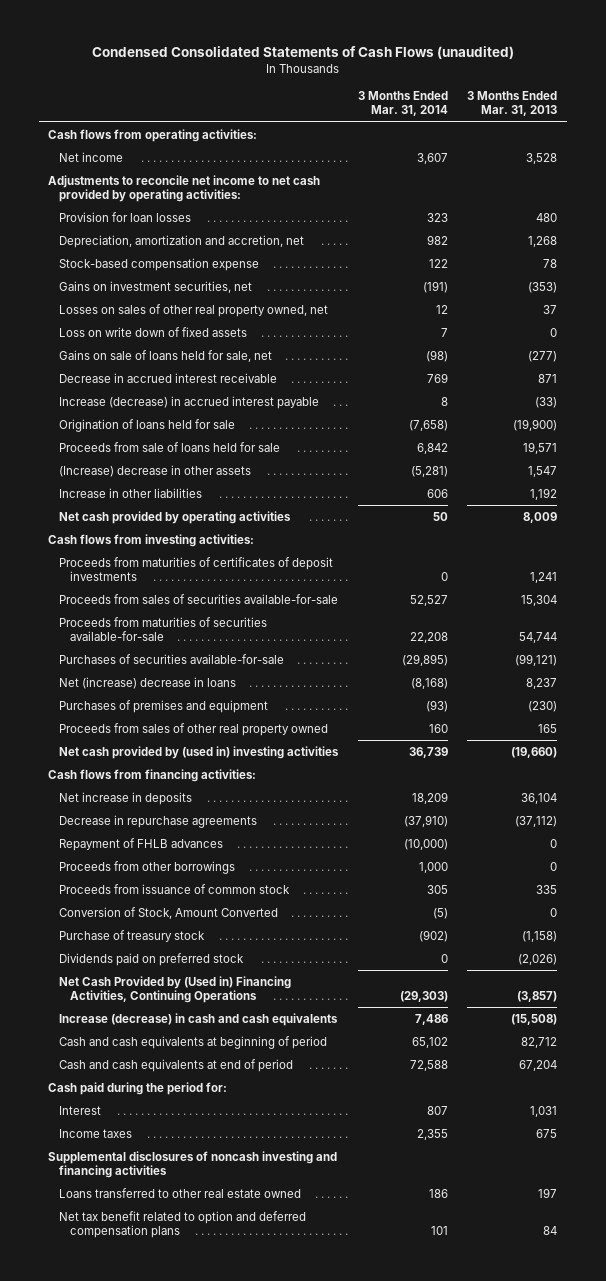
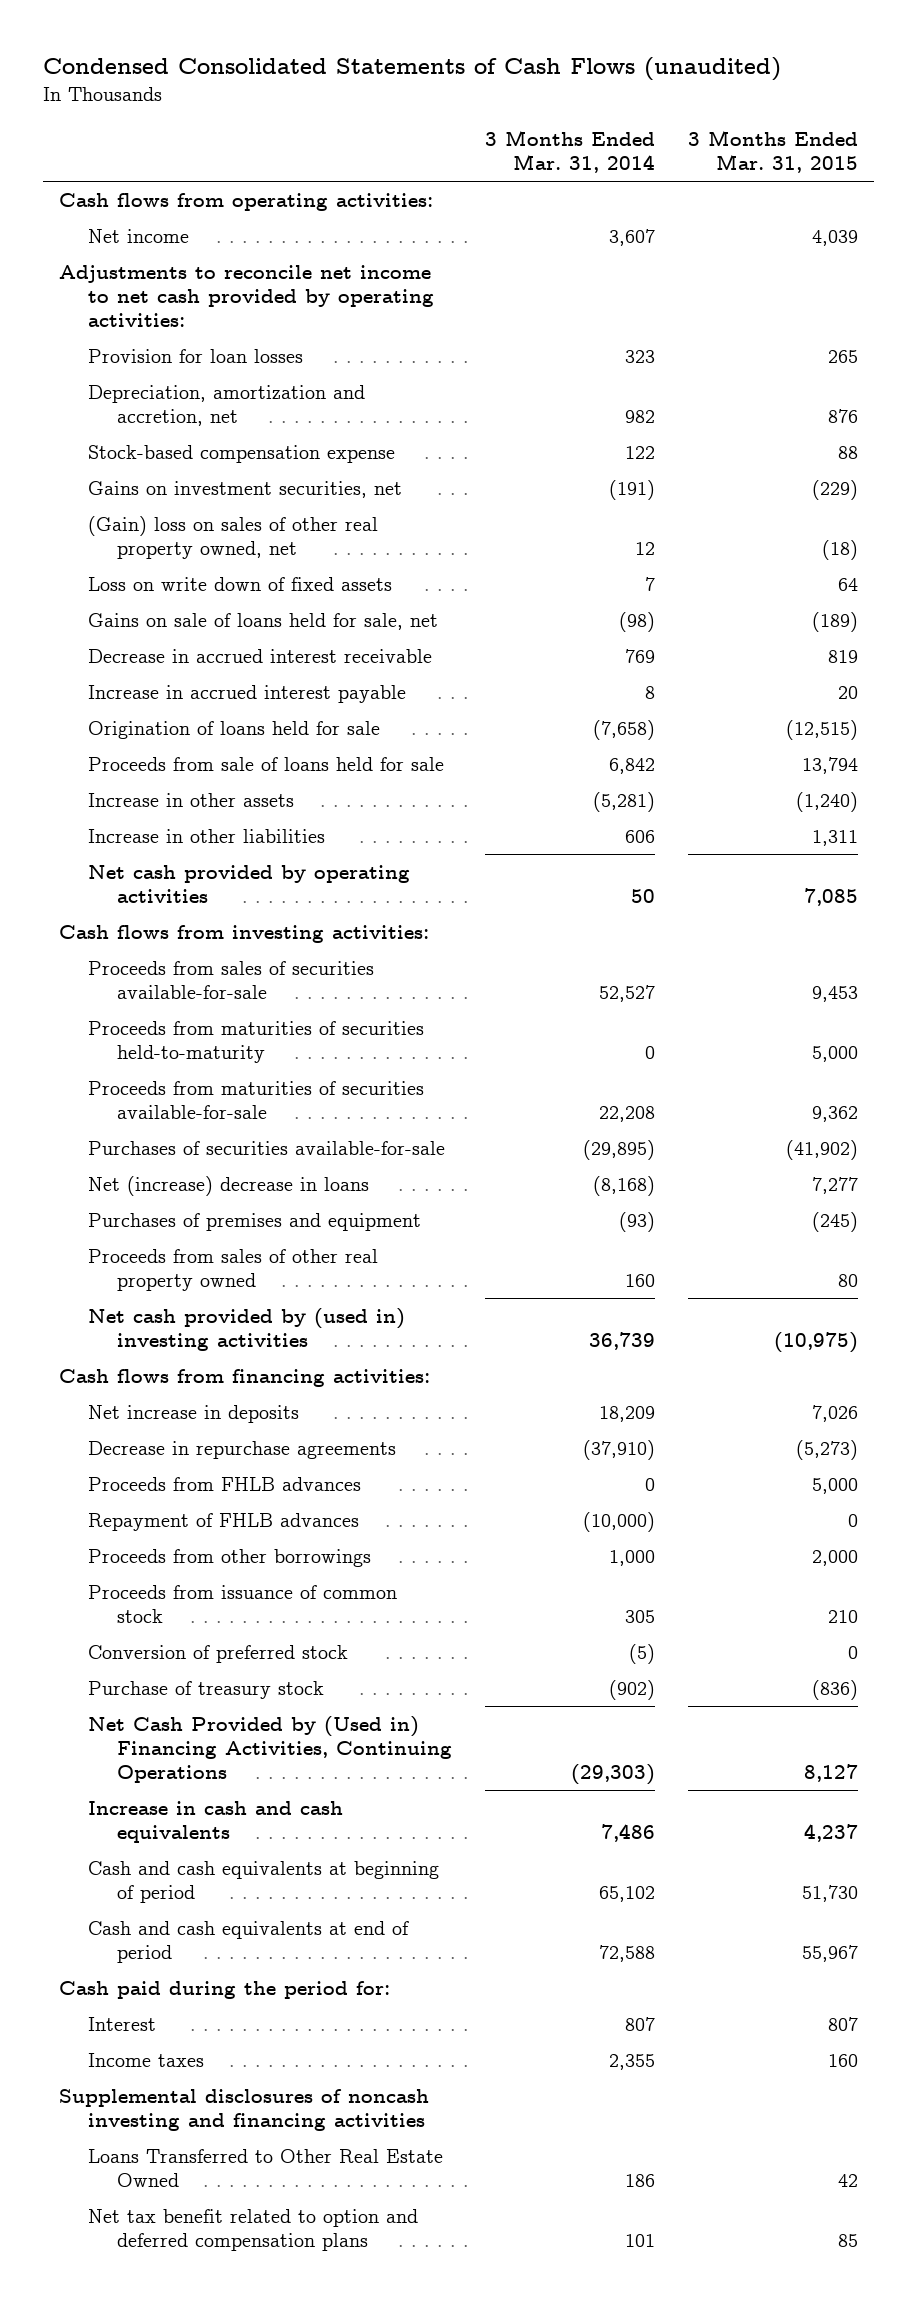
- | 3 Months Ended Mar. 31, 2014 | 3 Months Ended Mar. 31, 2013
+ | 3 Months Ended Mar. 31, 2014 | 3 Months Ended Mar. 31, 2015
- Losses on sales of other real property owned, net | 12 | 37
+ (Gain) loss on sales of other real property owned, net | 12 | (18)
- Increase (decrease) in accrued interest payable | 8 | (33)
+ Increase in accrued interest payable | 8 | 20
- (Increase) decrease in other assets | (5,281) | 1,547
+ Increase in other assets | (5,281) | (1,240)
- Proceeds from maturities of certificates of deposit investments | 0 | 1,241
+ Proceeds from maturities of securities held-to-maturity | 0 | 5,000
+ Proceeds from FHLB advances | 0 | 5,000
- Conversion of Stock, Amount Converted | (5) | 0
+ Conversion of preferred stock | (5) | 0
- Dividends paid on preferred stock | 0 | (2,026)
- Increase (decrease) in cash and cash equivalents | 7,486 | (15,508)
+ Increase in cash and cash equivalents | 7,486 | 4,237
- Loans transferred to other real estate owned | 186 | 197
+ Loans Transferred to Other Real Estate Owned | 186 | 42

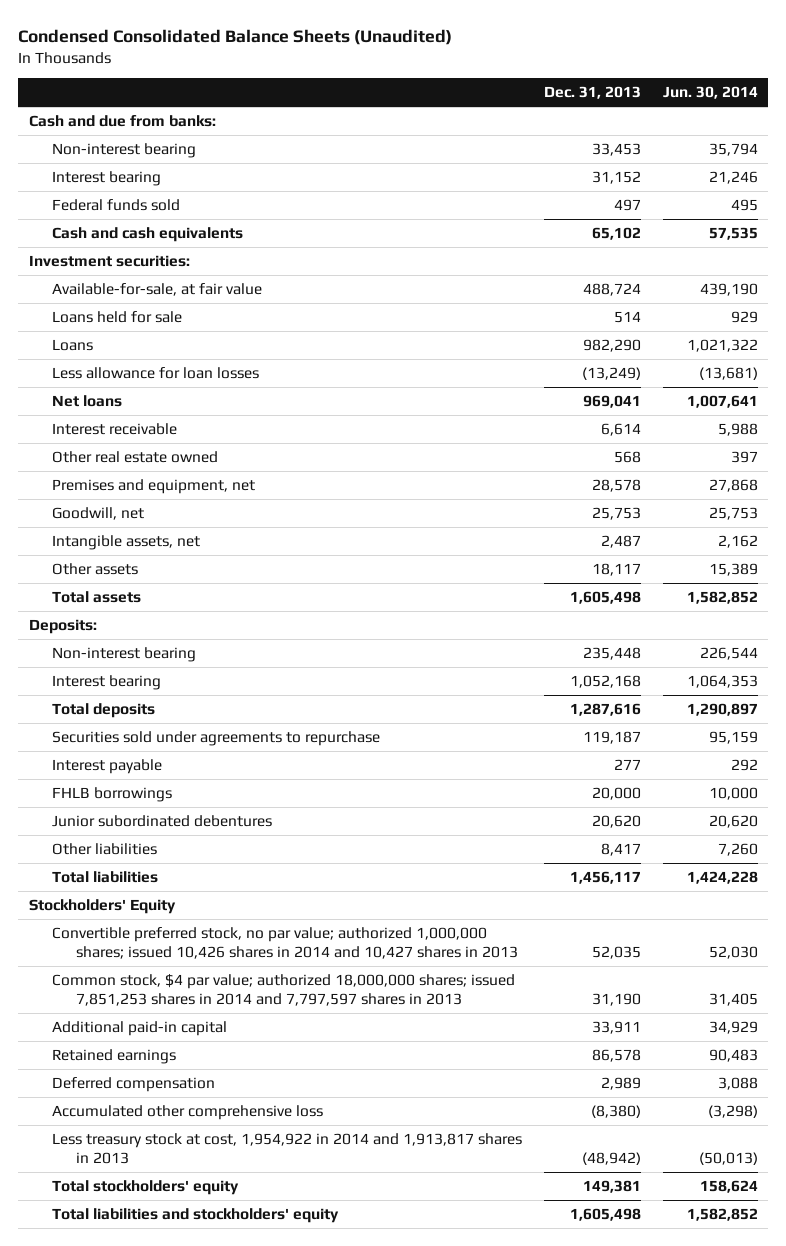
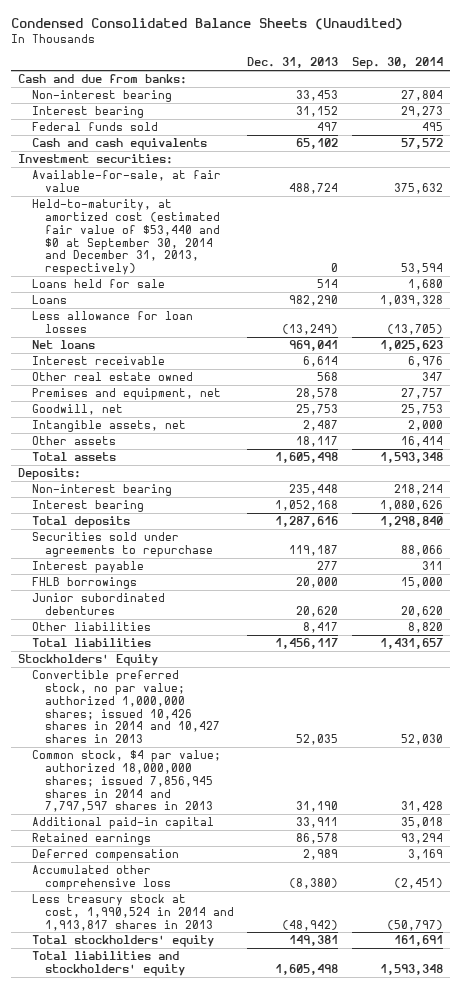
- | Dec. 31, 2013 | Jun. 30, 2014
+ | Dec. 31, 2013 | Sep. 30, 2014
+ Held-to-maturity, at amortized cost (estimated fair value of $53,440 and $0 at September 30, 2014 and December 31, 2013, respectively) | 0 | 53,594
- Common stock, $4 par value; authorized 18,000,000 shares; issued 7,851,253 shares in 2014 and 7,797,597 shares in 2013 | 31,190 | 31,405
+ Common stock, $4 par value; authorized 18,000,000 shares; issued 7,856,945 shares in 2014 and 7,797,597 shares in 2013 | 31,190 | 31,428
- Less treasury stock at cost, 1,954,922 in 2014 and 1,913,817 shares in 2013 | (48,942) | (50,013)
+ Less treasury stock at cost, 1,990,524 in 2014 and 1,913,817 shares in 2013 | (48,942) | (50,797)

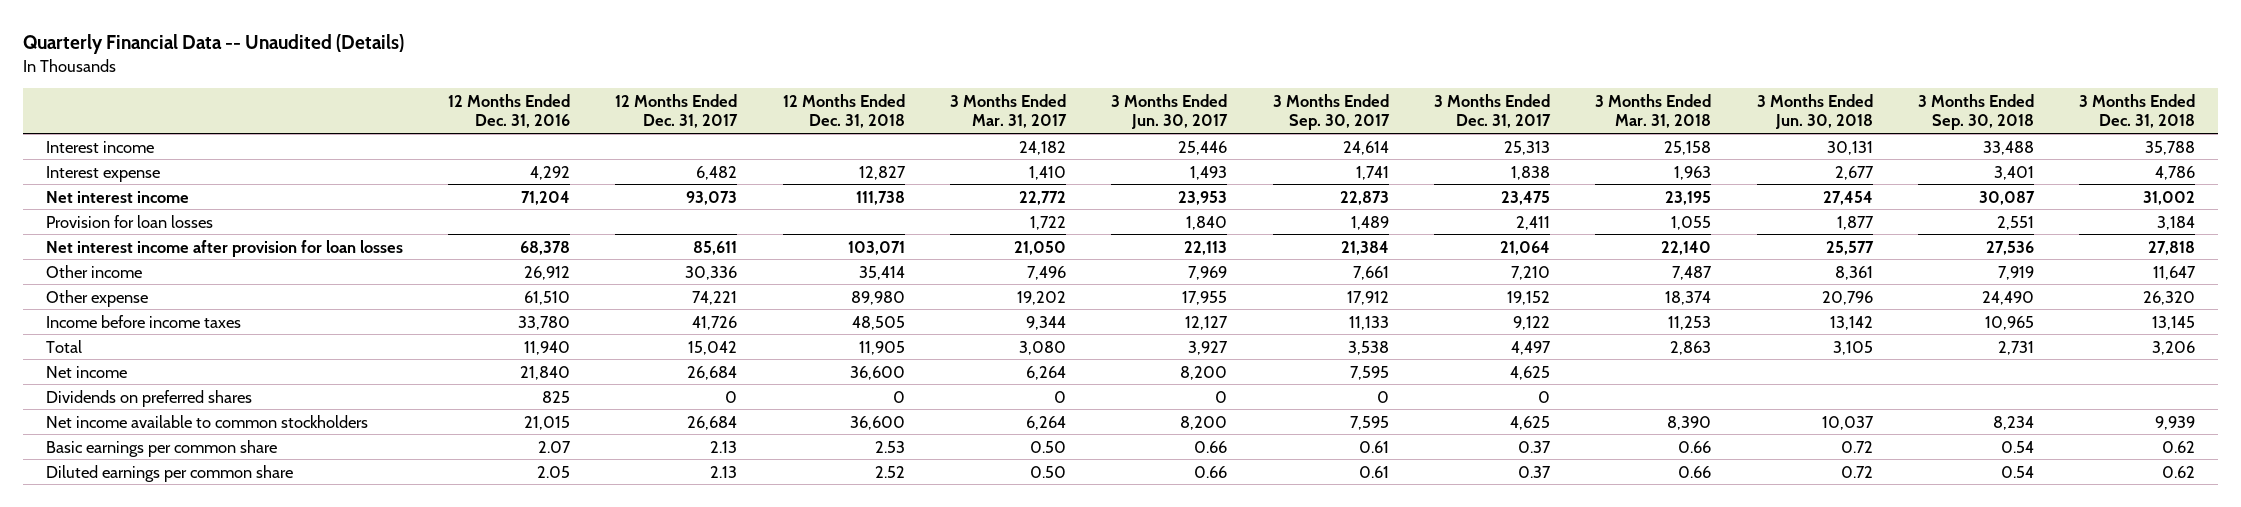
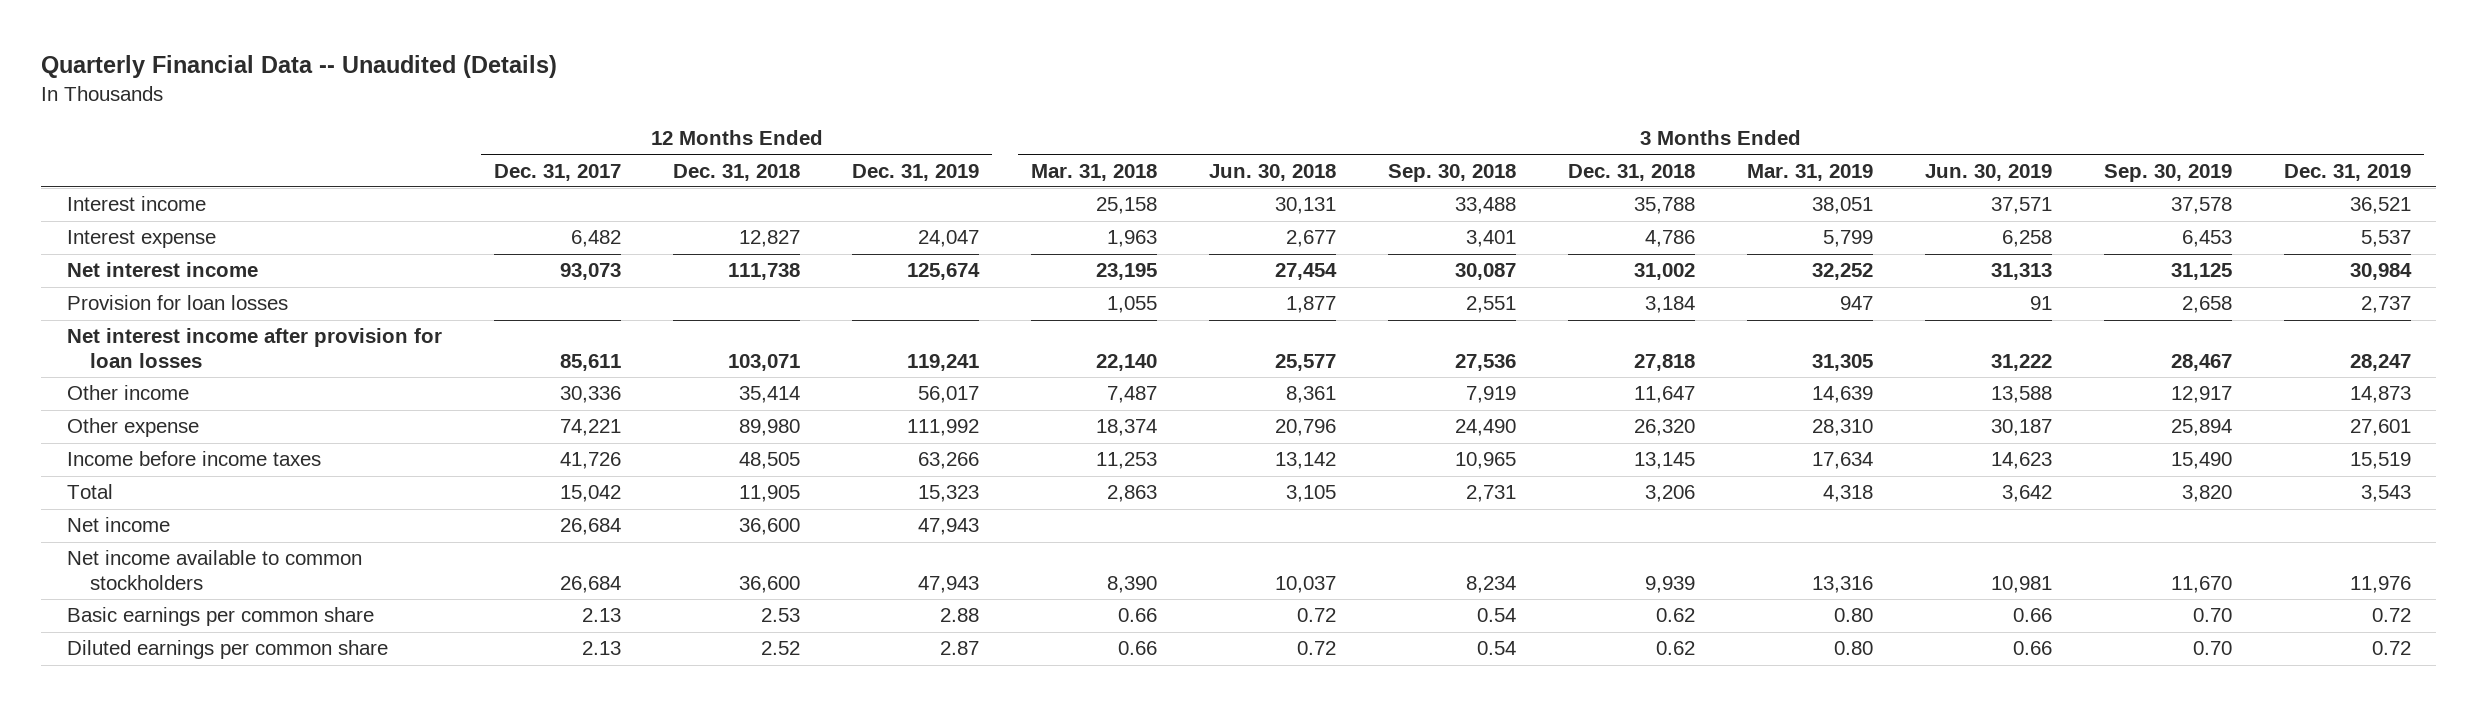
- | 12 Months Ended Dec. 31, 2016 | 12 Months Ended Dec. 31, 2017 | 12 Months Ended Dec. 31, 2018 | 3 Months Ended Mar. 31, 2017 | 3 Months Ended Jun. 30, 2017 | 3 Months Ended Sep. 30, 2017 | 3 Months Ended Dec. 31, 2017 | 3 Months Ended Mar. 31, 2018 | 3 Months Ended Jun. 30, 2018 | 3 Months Ended Sep. 30, 2018 | 3 Months Ended Dec. 31, 2018
+ | 12 Months Ended Dec. 31, 2017 | 12 Months Ended Dec. 31, 2018 | 12 Months Ended Dec. 31, 2019 | 3 Months Ended Mar. 31, 2018 | 3 Months Ended Jun. 30, 2018 | 3 Months Ended Sep. 30, 2018 | 3 Months Ended Dec. 31, 2018 | 3 Months Ended Mar. 31, 2019 | 3 Months Ended Jun. 30, 2019 | 3 Months Ended Sep. 30, 2019 | 3 Months Ended Dec. 31, 2019
- Dividends on preferred shares | 825 | 0 | 0 | 0 | 0 | 0 | 0 | | | |

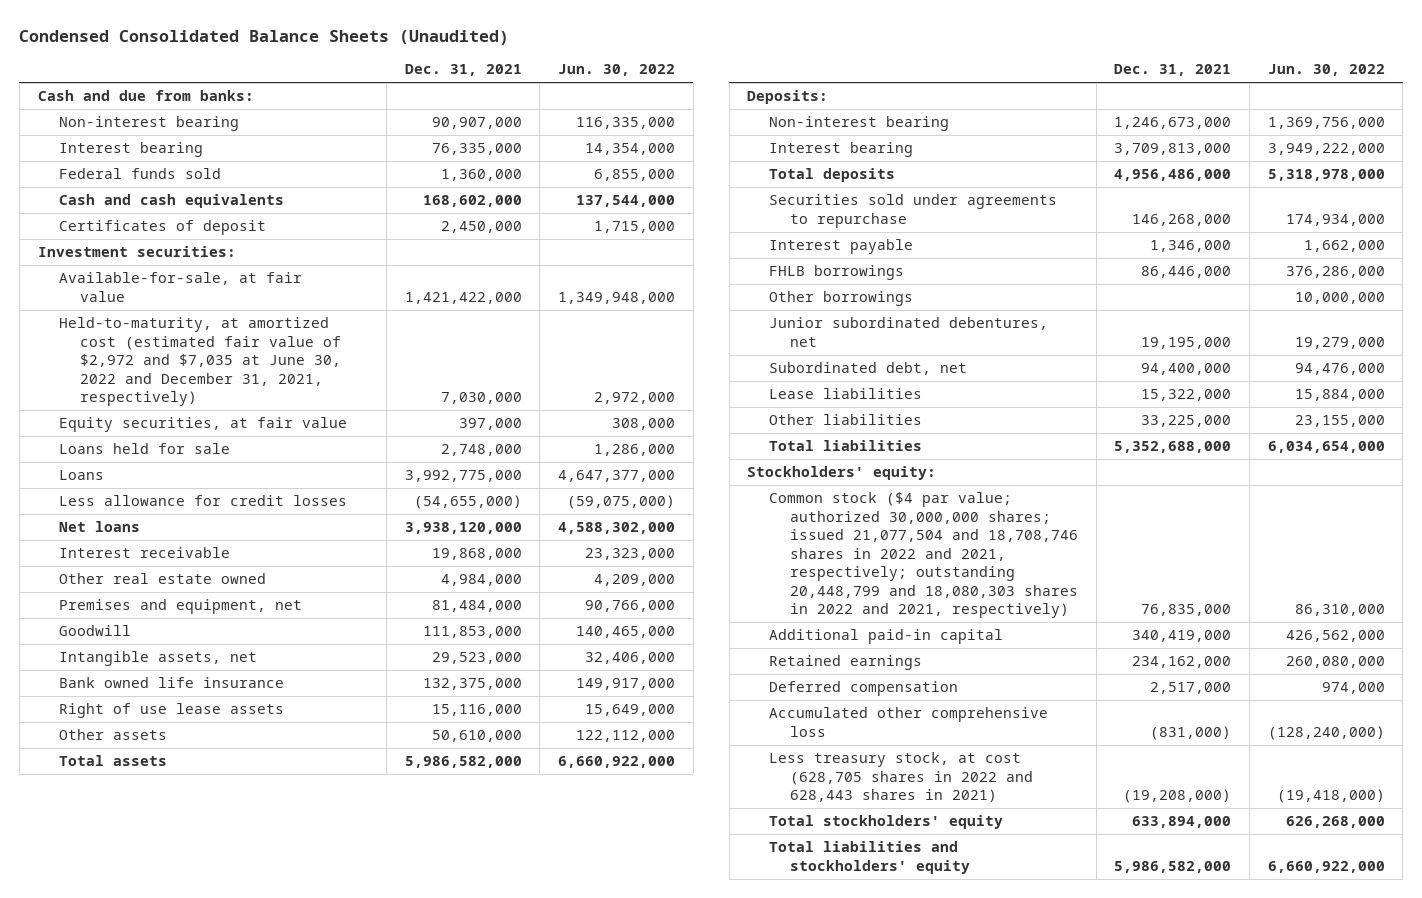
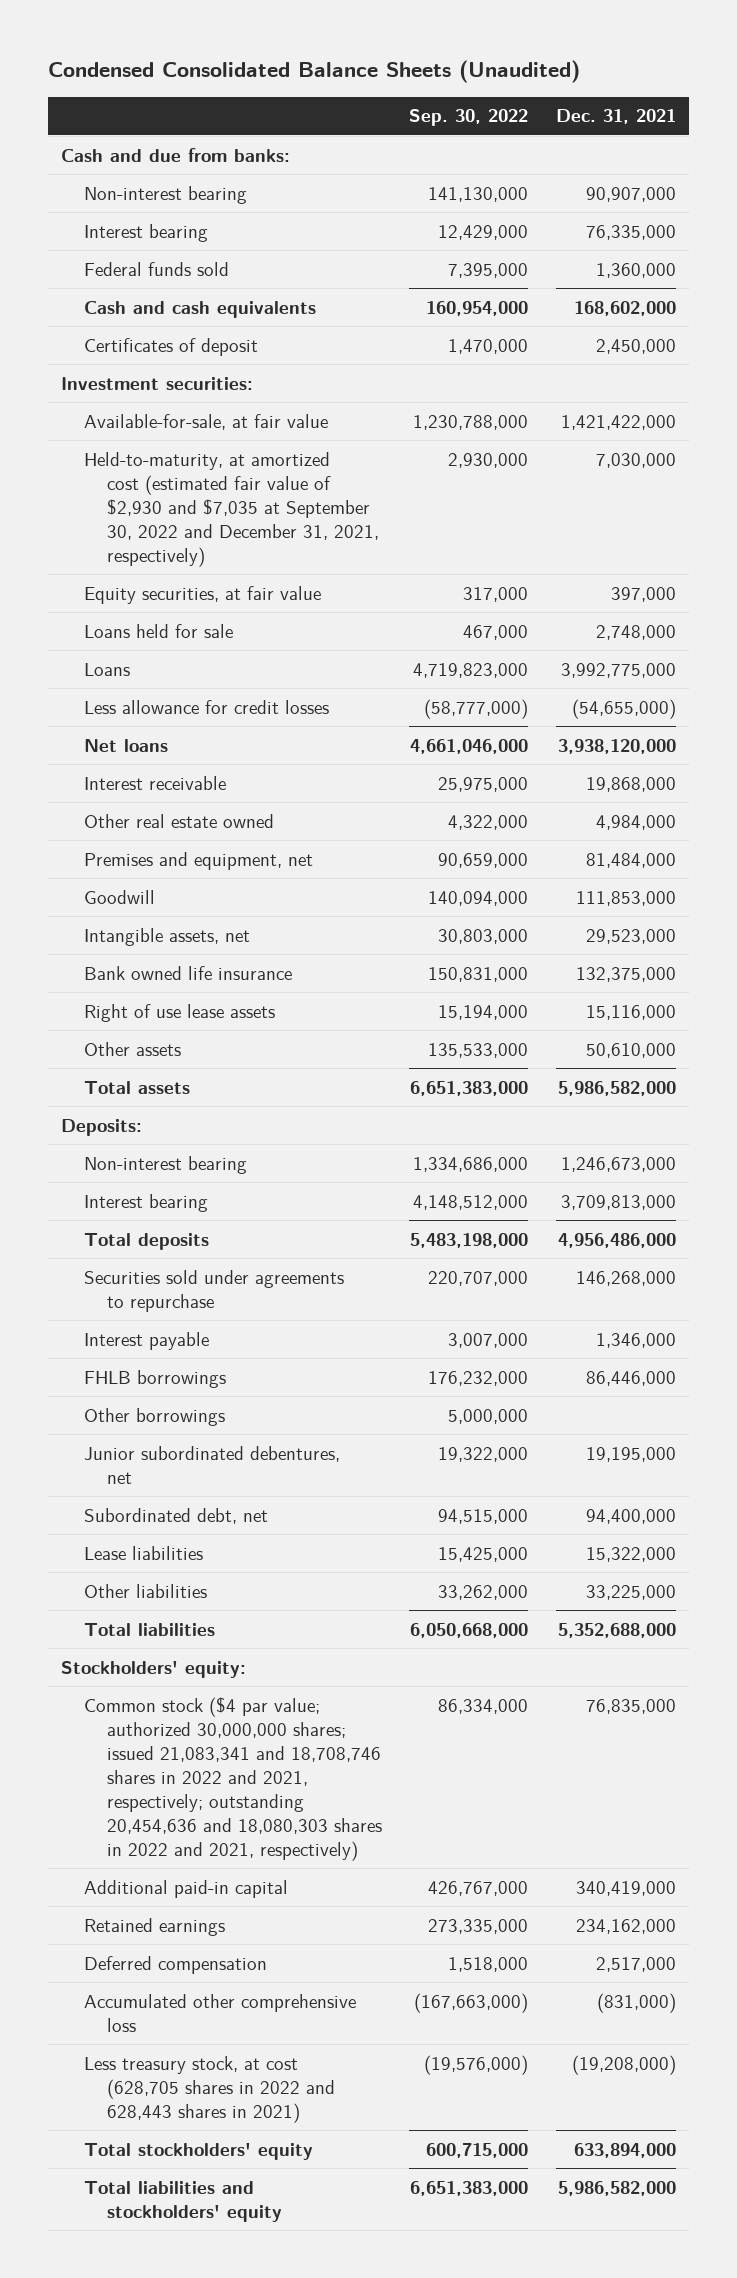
- | Dec. 31, 2021 | Jun. 30, 2022
+ | Sep. 30, 2022 | Dec. 31, 2021
- Held-to-maturity, at amortized cost (estimated fair value of $2,972 and $7,035 at June 30, 2022 and December 31, 2021, respectively) | 7,030,000 | 2,972,000
+ Held-to-maturity, at amortized cost (estimated fair value of $2,930 and $7,035 at September 30, 2022 and December 31, 2021, respectively) | 2,930,000 | 7,030,000
- Common stock ($4 par value; authorized 30,000,000 shares; issued 21,077,504 and 18,708,746 shares in 2022 and 2021, respectively; outstanding 20,448,799 and 18,080,303 shares in 2022 and 2021, respectively) | 76,835,000 | 86,310,000
+ Common stock ($4 par value; authorized 30,000,000 shares; issued 21,083,341 and 18,708,746 shares in 2022 and 2021, respectively; outstanding 20,454,636 and 18,080,303 shares in 2022 and 2021, respectively) | 86,334,000 | 76,835,000

